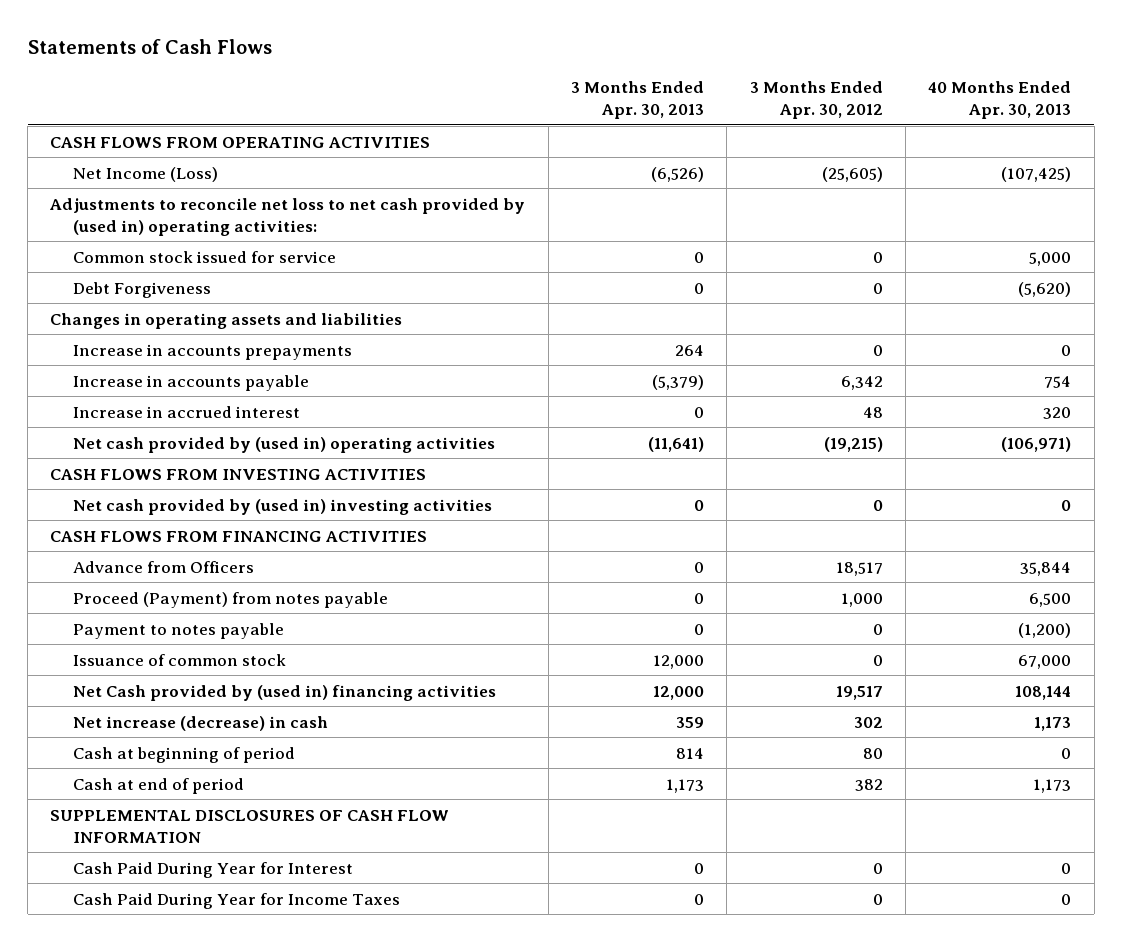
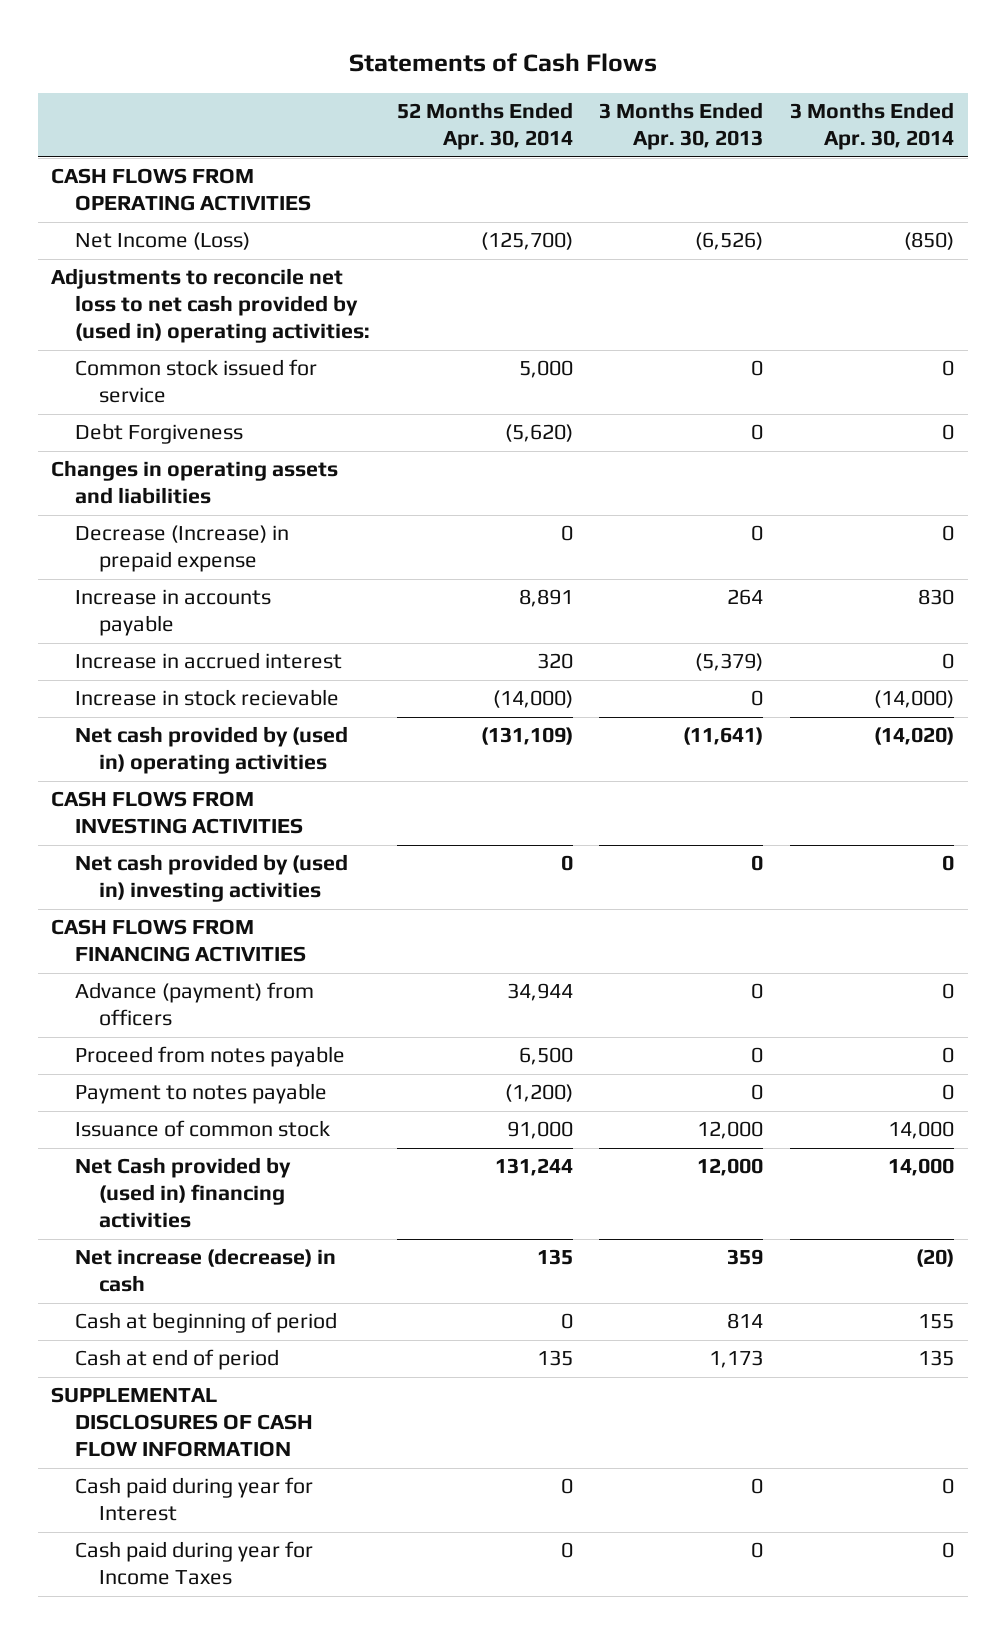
- | 3 Months Ended Apr. 30, 2013 | 3 Months Ended Apr. 30, 2012 | 40 Months Ended Apr. 30, 2013
+ | 52 Months Ended Apr. 30, 2014 | 3 Months Ended Apr. 30, 2013 | 3 Months Ended Apr. 30, 2014
- Increase in accounts prepayments | 264 | 0 | 0
- Increase in accounts payable | (5,379) | 6,342 | 754
- Increase in accrued interest | 0 | 48 | 320
+ Decrease (Increase) in prepaid expense | 0 | 0 | 0
+ Increase in accounts payable | 8,891 | 264 | 830
+ Increase in accrued interest | 320 | (5,379) | 0
+ Increase in stock recievable | (14,000) | 0 | (14,000)
- Advance from Officers | 0 | 18,517 | 35,844
- Proceed (Payment) from notes payable | 0 | 1,000 | 6,500
+ Advance (payment) from officers | 34,944 | 0 | 0
+ Proceed from notes payable | 6,500 | 0 | 0
- Cash Paid During Year for Interest | 0 | 0 | 0
- Cash Paid During Year for Income Taxes | 0 | 0 | 0
+ Cash paid during year for Interest | 0 | 0 | 0
+ Cash paid during year for Income Taxes | 0 | 0 | 0

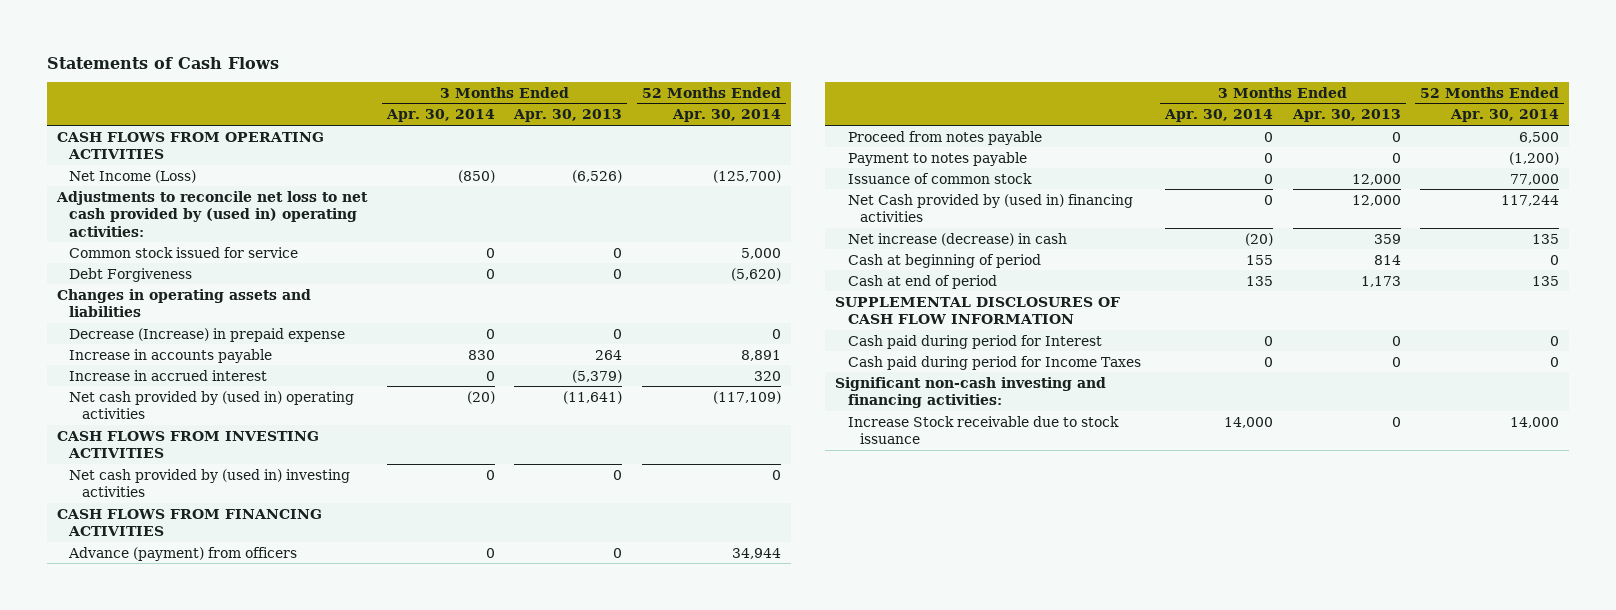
- | 52 Months Ended Apr. 30, 2014 | 3 Months Ended Apr. 30, 2013 | 3 Months Ended Apr. 30, 2014
+ | 3 Months Ended Apr. 30, 2014 | 3 Months Ended Apr. 30, 2013 | 52 Months Ended Apr. 30, 2014
- Increase in stock recievable | (14,000) | 0 | (14,000)
- Net cash provided by (used in) operating activities | (131,109) | (11,641) | (14,020)
+ Net cash provided by (used in) operating activities | (20) | (11,641) | (117,109)
- Issuance of common stock | 91,000 | 12,000 | 14,000
- Net Cash provided by (used in) financing activities | 131,244 | 12,000 | 14,000
+ Issuance of common stock | 0 | 12,000 | 77,000
+ Net Cash provided by (used in) financing activities | 0 | 12,000 | 117,244
- Cash paid during year for Interest | 0 | 0 | 0
- Cash paid during year for Income Taxes | 0 | 0 | 0
+ Cash paid during period for Interest | 0 | 0 | 0
+ Cash paid during period for Income Taxes | 0 | 0 | 0
+ Significant non-cash investing and financing activities:
+ Increase Stock receivable due to stock issuance | 14,000 | 0 | 14,000

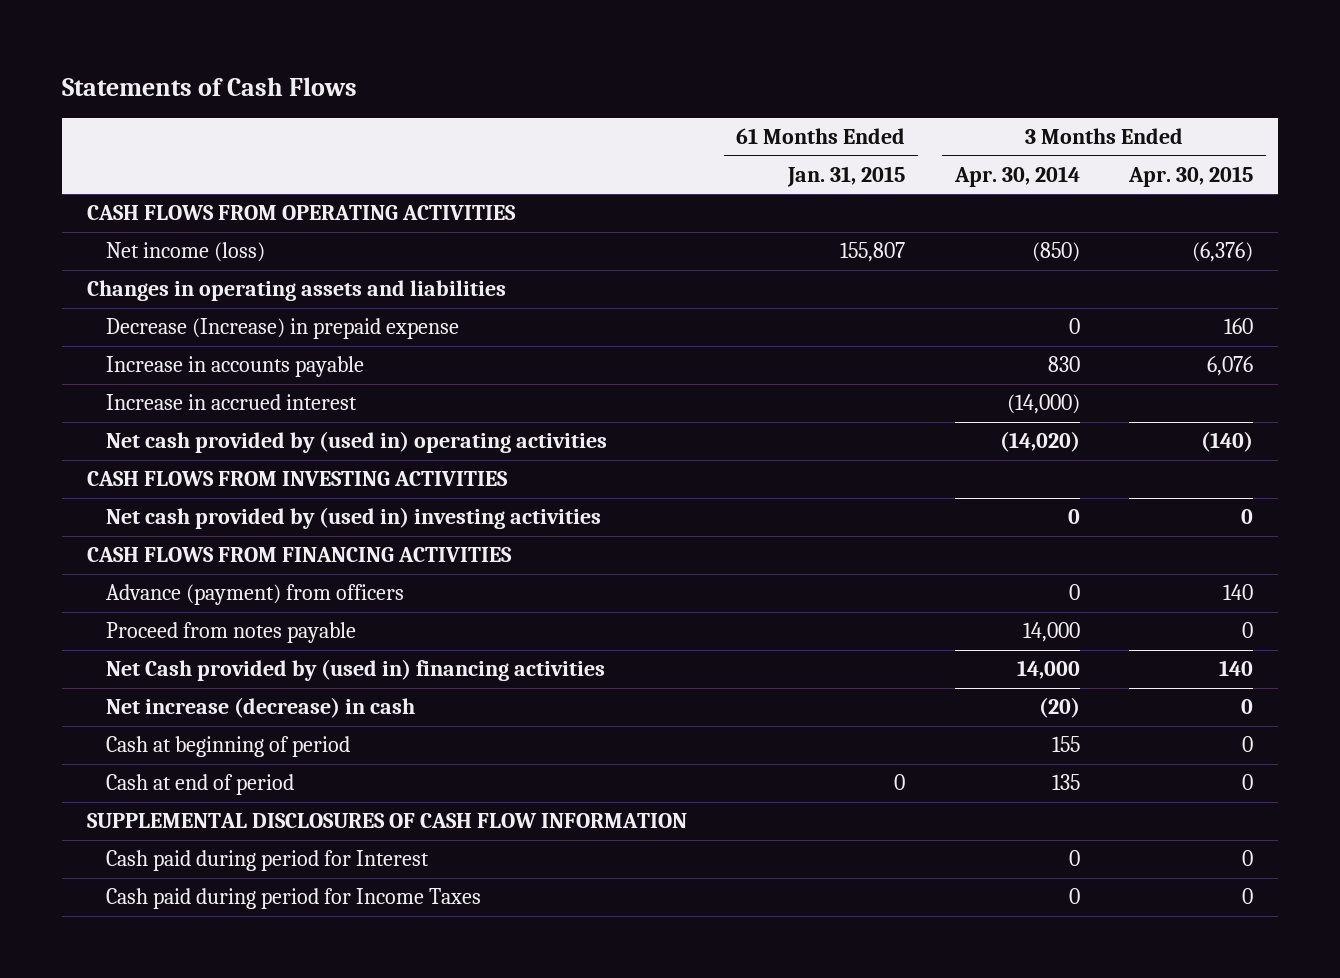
- | 3 Months Ended Apr. 30, 2014 | 3 Months Ended Apr. 30, 2013 | 52 Months Ended Apr. 30, 2014
+ | 61 Months Ended Jan. 31, 2015 | 3 Months Ended Apr. 30, 2014 | 3 Months Ended Apr. 30, 2015
- Net Income (Loss) | (850) | (6,526) | (125,700)
- Adjustments to reconcile net loss to net cash provided by (used in) operating activities:
- Common stock issued for service | 0 | 0 | 5,000
- Debt Forgiveness | 0 | 0 | (5,620)
+ Net income (loss) | 155,807 | (850) | (6,376)
- Increase in accrued interest | 0 | (5,379) | 320
- Net cash provided by (used in) operating activities | (20) | (11,641) | (117,109)
+ Increase in accrued interest | | (14,000) |
+ Net cash provided by (used in) operating activities | | (14,020) | (140)
- Proceed from notes payable | 0 | 0 | 6,500
- Payment to notes payable | 0 | 0 | (1,200)
- Issuance of common stock | 0 | 12,000 | 77,000
- Net Cash provided by (used in) financing activities | 0 | 12,000 | 117,244
+ Proceed from notes payable | | 14,000 | 0
+ Net Cash provided by (used in) financing activities | | 14,000 | 140
- Significant non-cash investing and financing activities:
- Increase Stock receivable due to stock issuance | 14,000 | 0 | 14,000

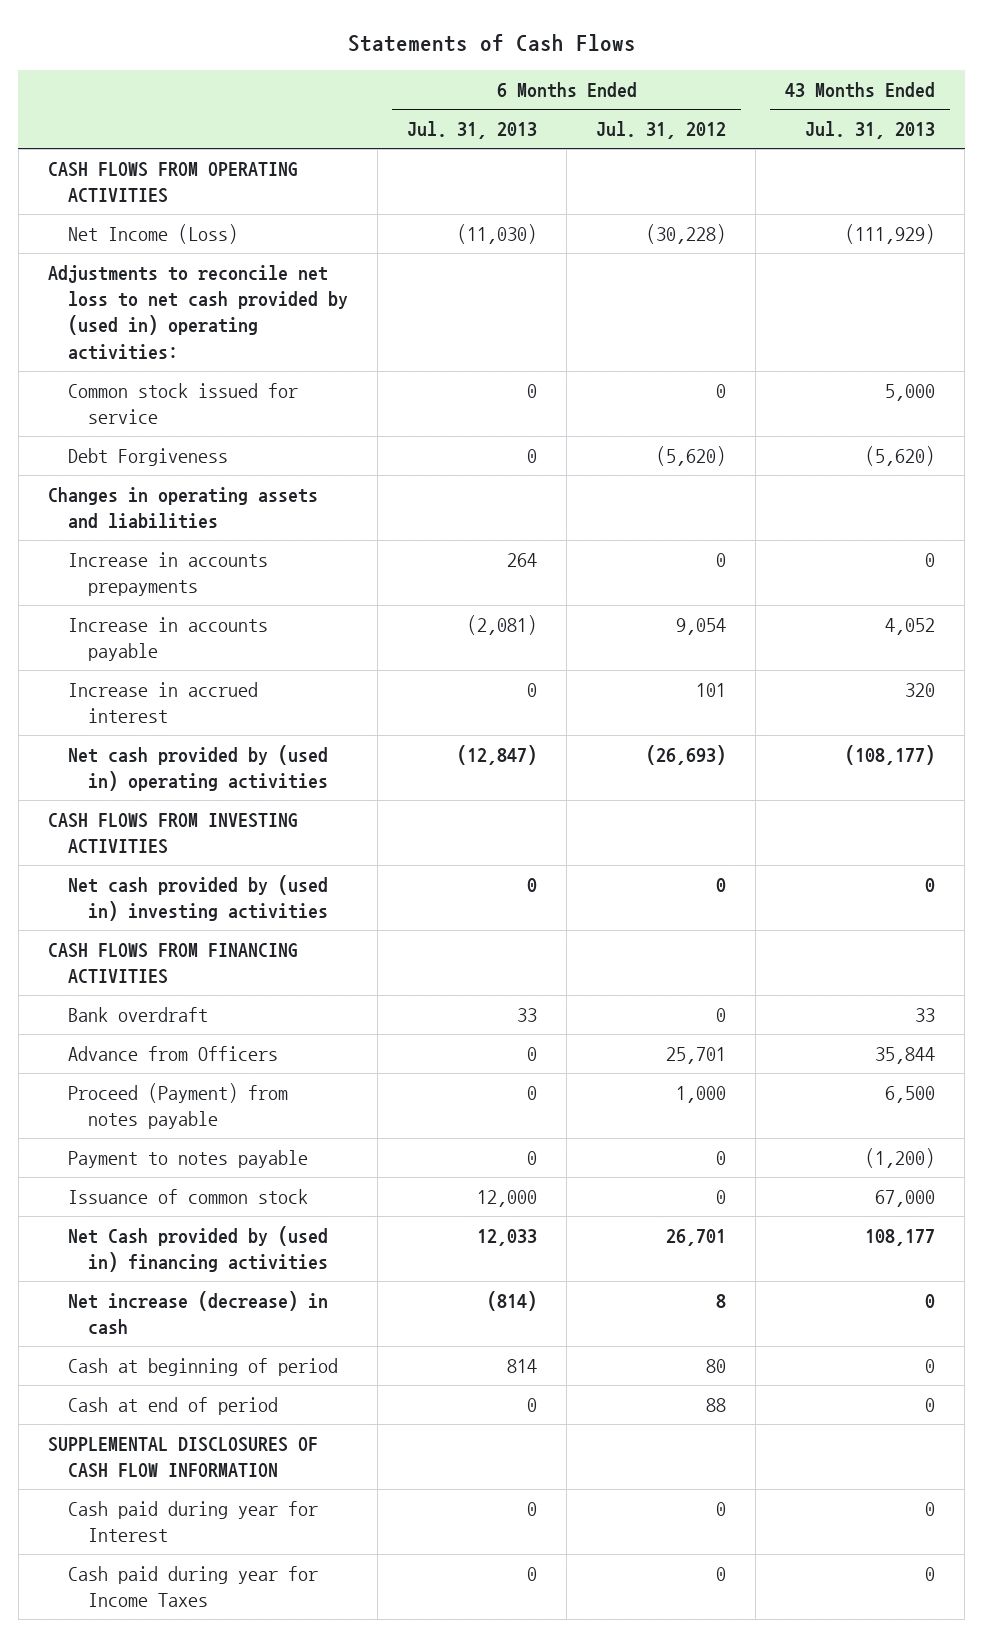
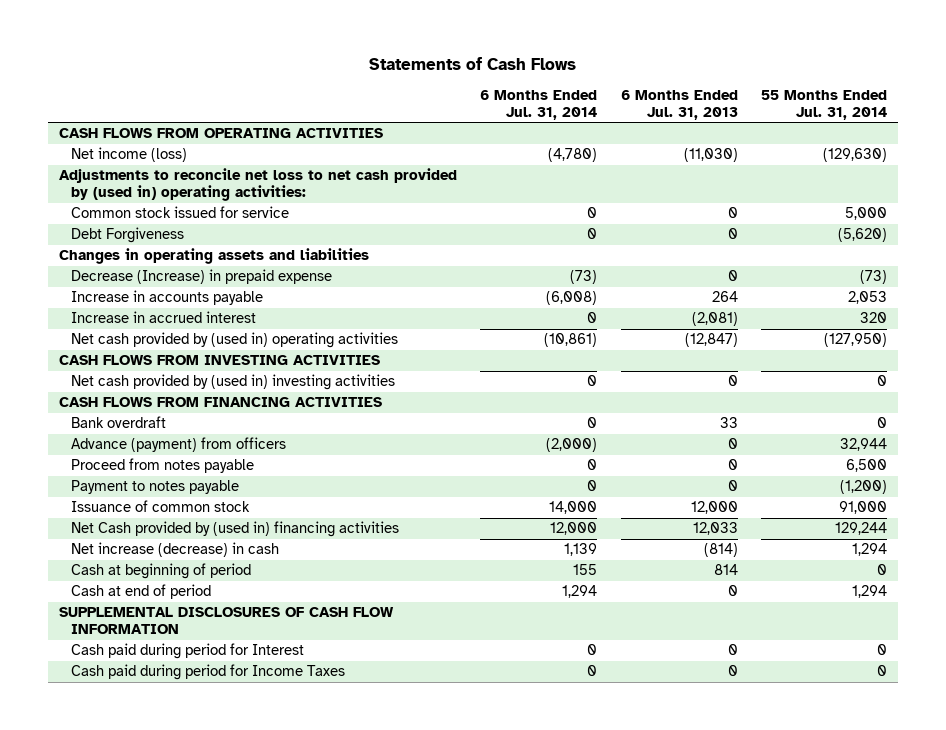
- | 6 Months Ended Jul. 31, 2013 | 6 Months Ended Jul. 31, 2012 | 43 Months Ended Jul. 31, 2013
+ | 6 Months Ended Jul. 31, 2014 | 6 Months Ended Jul. 31, 2013 | 55 Months Ended Jul. 31, 2014
- Net Income (Loss) | (11,030) | (30,228) | (111,929)
+ Net income (loss) | (4,780) | (11,030) | (129,630)
- Increase in accounts prepayments | 264 | 0 | 0
- Increase in accounts payable | (2,081) | 9,054 | 4,052
- Increase in accrued interest | 0 | 101 | 320
+ Decrease (Increase) in prepaid expense | (73) | 0 | (73)
+ Increase in accounts payable | (6,008) | 264 | 2,053
+ Increase in accrued interest | 0 | (2,081) | 320
- Advance from Officers | 0 | 25,701 | 35,844
- Proceed (Payment) from notes payable | 0 | 1,000 | 6,500
+ Advance (payment) from officers | (2,000) | 0 | 32,944
+ Proceed from notes payable | 0 | 0 | 6,500
- Cash paid during year for Interest | 0 | 0 | 0
- Cash paid during year for Income Taxes | 0 | 0 | 0
+ Cash paid during period for Interest | 0 | 0 | 0
+ Cash paid during period for Income Taxes | 0 | 0 | 0

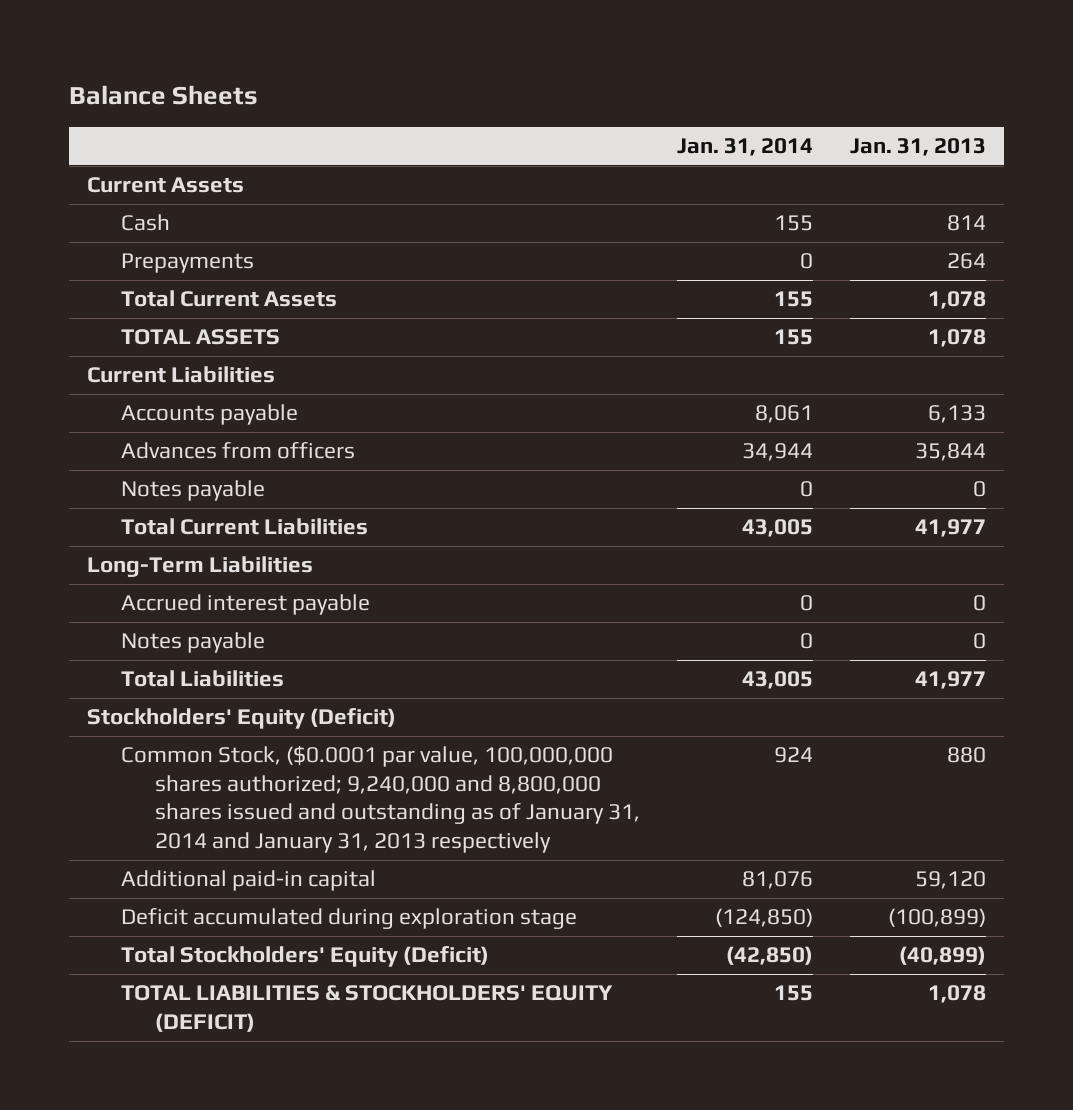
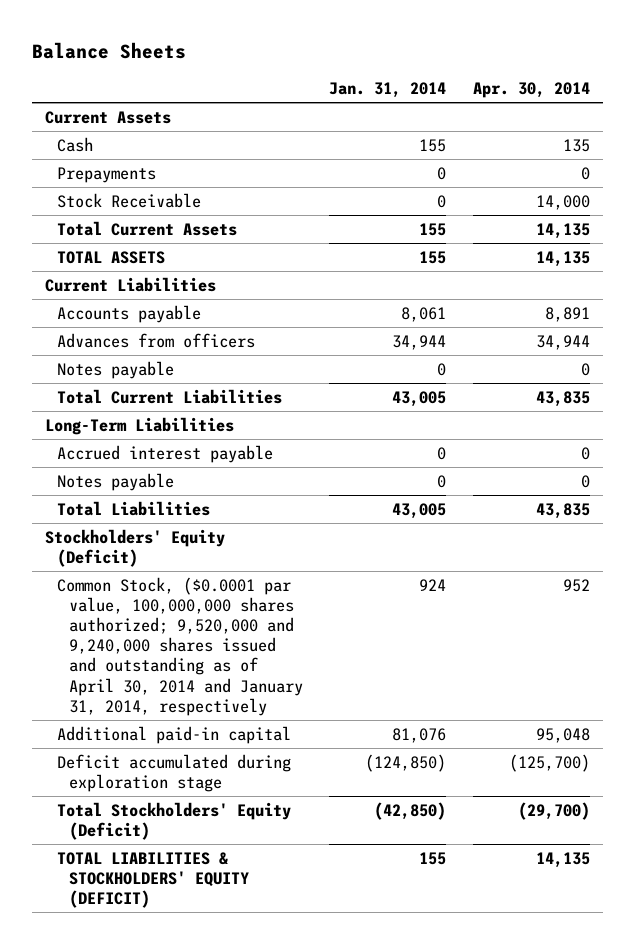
- | Jan. 31, 2014 | Jan. 31, 2013
+ | Jan. 31, 2014 | Apr. 30, 2014
+ Stock Receivable | 0 | 14,000
- Common Stock, ($0.0001 par value, 100,000,000 shares authorized; 9,240,000 and 8,800,000 shares issued and outstanding as of January 31, 2014 and January 31, 2013 respectively | 924 | 880
+ Common Stock, ($0.0001 par value, 100,000,000 shares authorized; 9,520,000 and 9,240,000 shares issued and outstanding as of April 30, 2014 and January 31, 2014, respectively | 924 | 952

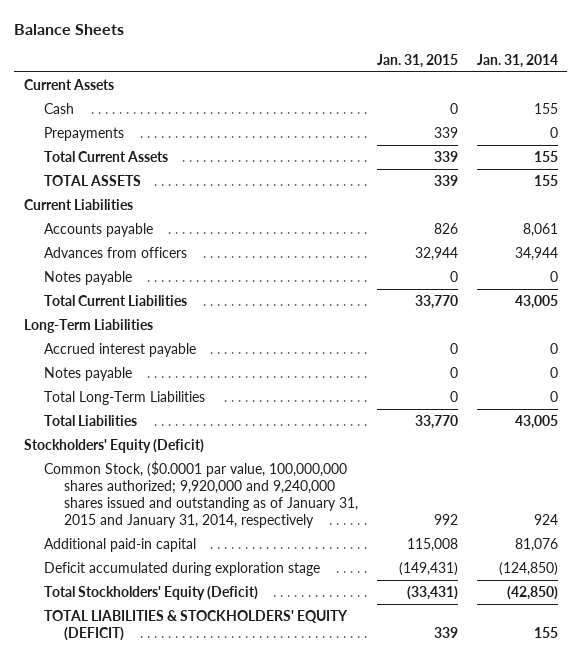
- | Jan. 31, 2014 | Apr. 30, 2014
+ | Jan. 31, 2015 | Jan. 31, 2014
- Stock Receivable | 0 | 14,000
+ Total Long-Term Liabilities | 0 | 0
- Common Stock, ($0.0001 par value, 100,000,000 shares authorized; 9,520,000 and 9,240,000 shares issued and outstanding as of April 30, 2014 and January 31, 2014, respectively | 924 | 952
+ Common Stock, ($0.0001 par value, 100,000,000 shares authorized; 9,920,000 and 9,240,000 shares issued and outstanding as of January 31, 2015 and January 31, 2014, respectively | 992 | 924

